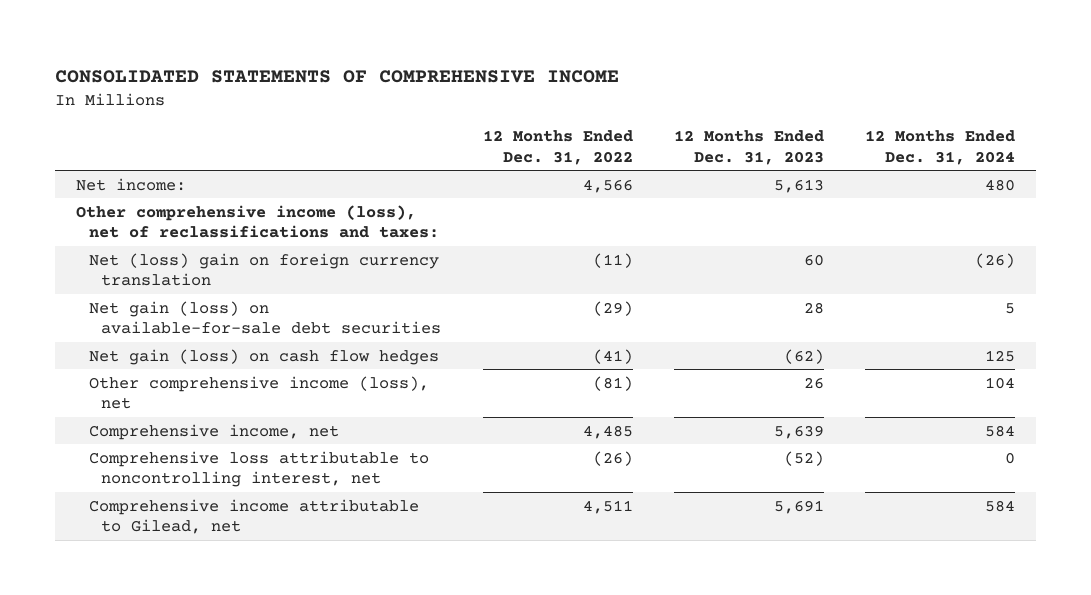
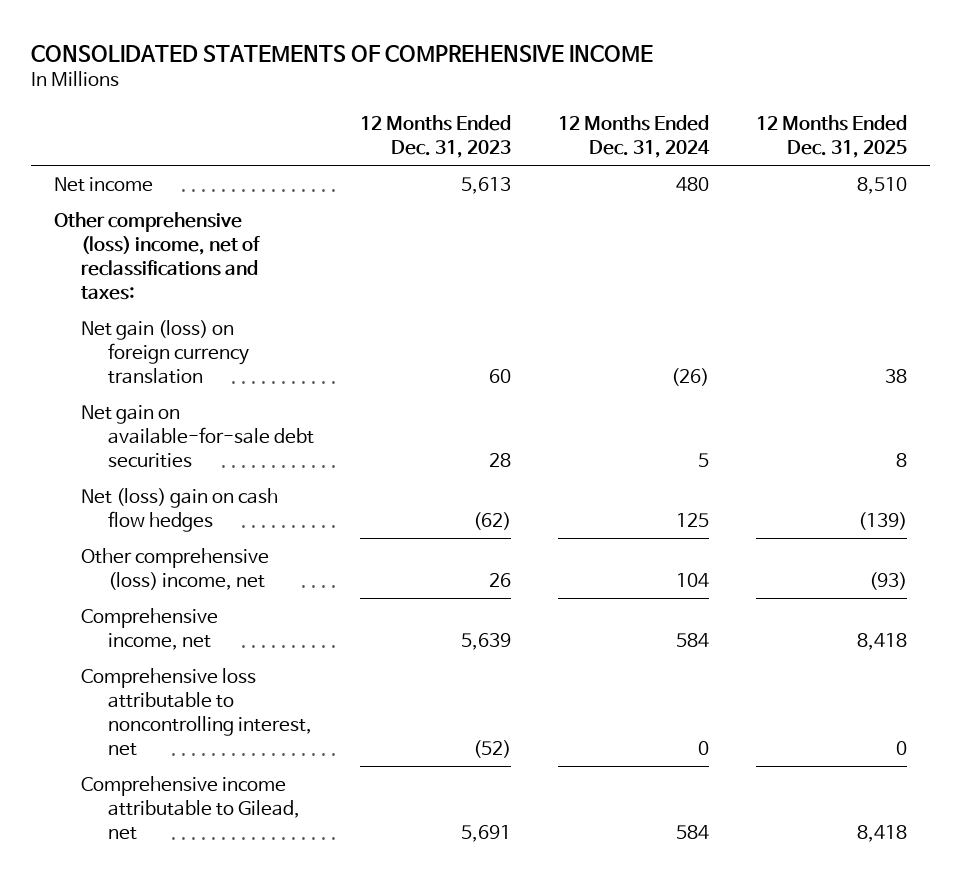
- | 12 Months Ended Dec. 31, 2022 | 12 Months Ended Dec. 31, 2023 | 12 Months Ended Dec. 31, 2024
+ | 12 Months Ended Dec. 31, 2023 | 12 Months Ended Dec. 31, 2024 | 12 Months Ended Dec. 31, 2025
- Net income: | 4,566 | 5,613 | 480
- Other comprehensive income (loss), net of reclassifications and taxes:
- Net (loss) gain on foreign currency translation | (11) | 60 | (26)
- Net gain (loss) on available-for-sale debt securities | (29) | 28 | 5
- Net gain (loss) on cash flow hedges | (41) | (62) | 125
- Other comprehensive income (loss), net | (81) | 26 | 104
+ Net income | 5,613 | 480 | 8,510
+ Other comprehensive (loss) income, net of reclassifications and taxes:
+ Net gain (loss) on foreign currency translation | 60 | (26) | 38
+ Net gain on available-for-sale debt securities | 28 | 5 | 8
+ Net (loss) gain on cash flow hedges | (62) | 125 | (139)
+ Other comprehensive (loss) income, net | 26 | 104 | (93)

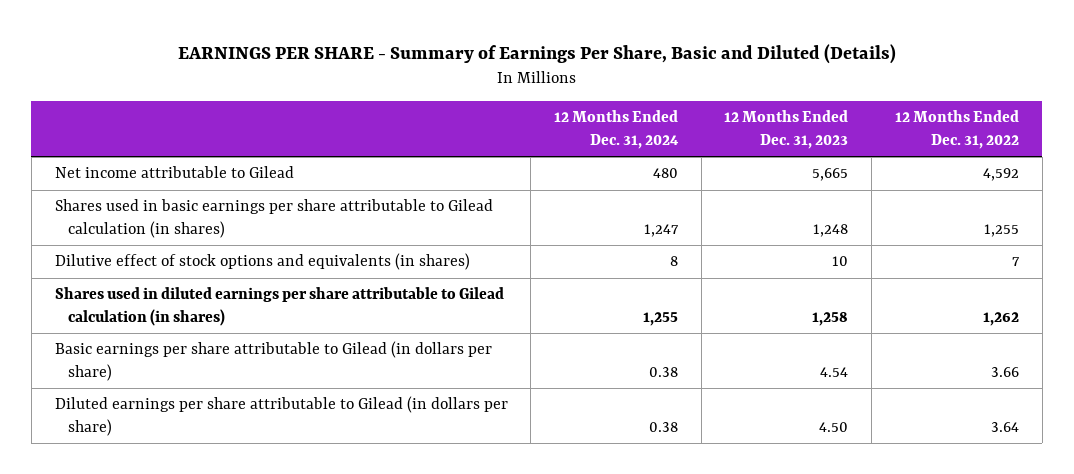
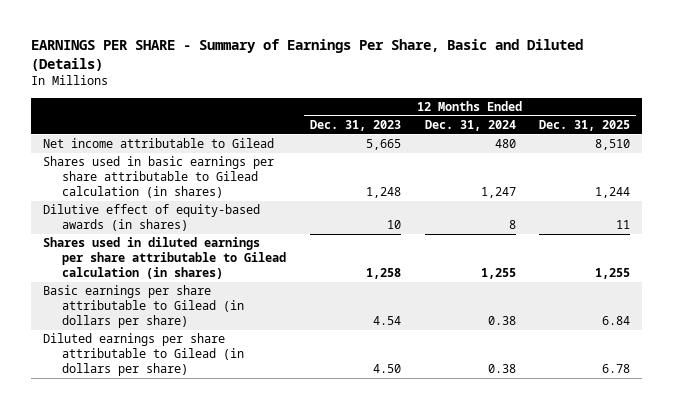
- | 12 Months Ended Dec. 31, 2024 | 12 Months Ended Dec. 31, 2023 | 12 Months Ended Dec. 31, 2022
+ | 12 Months Ended Dec. 31, 2023 | 12 Months Ended Dec. 31, 2024 | 12 Months Ended Dec. 31, 2025
- Dilutive effect of stock options and equivalents (in shares) | 8 | 10 | 7
+ Dilutive effect of equity-based awards (in shares) | 10 | 8 | 11

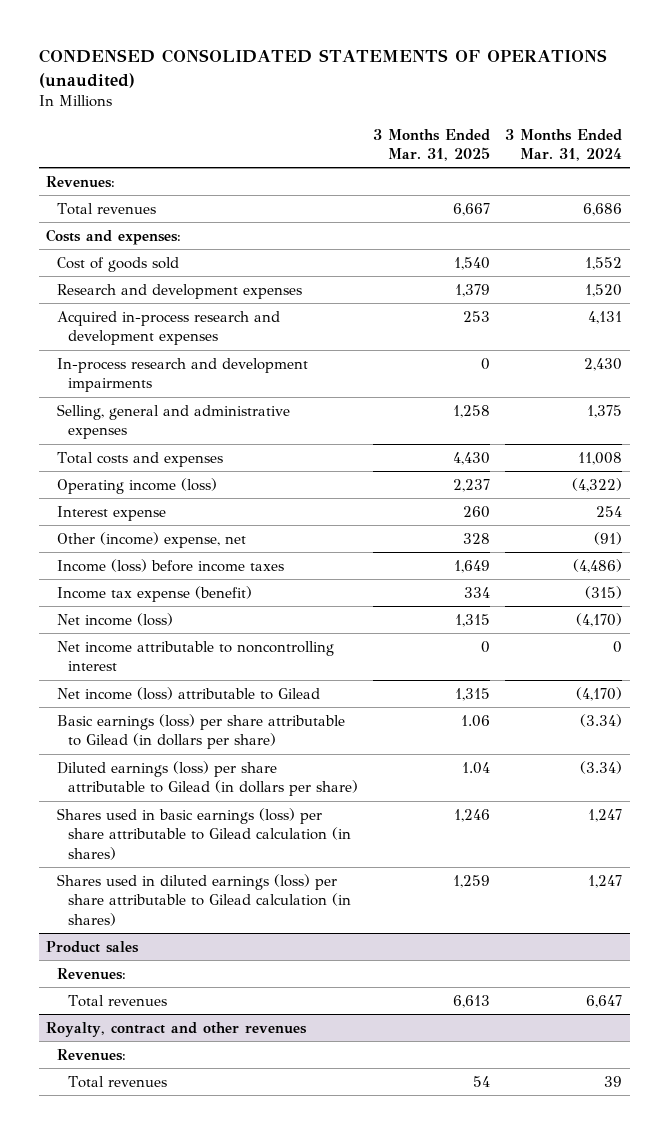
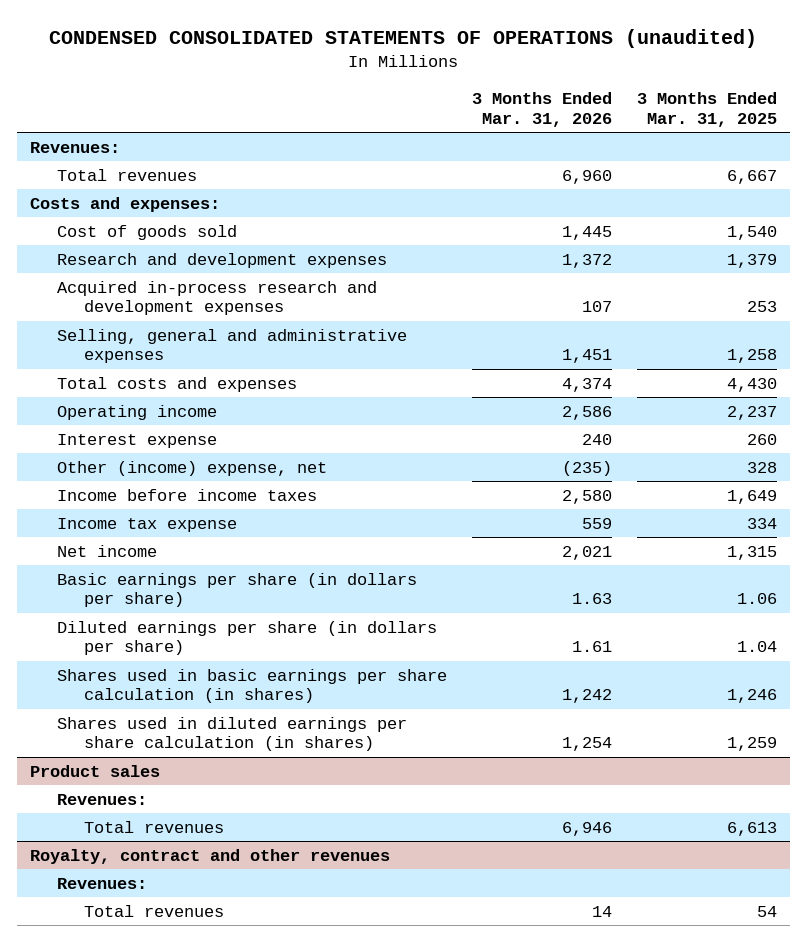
- | 3 Months Ended Mar. 31, 2025 | 3 Months Ended Mar. 31, 2024
+ | 3 Months Ended Mar. 31, 2026 | 3 Months Ended Mar. 31, 2025
- In-process research and development impairments | 0 | 2,430
- Operating income (loss) | 2,237 | (4,322)
+ Operating income | 2,586 | 2,237
- Income (loss) before income taxes | 1,649 | (4,486)
- Income tax expense (benefit) | 334 | (315)
- Net income (loss) | 1,315 | (4,170)
- Net income attributable to noncontrolling interest | 0 | 0
- Net income (loss) attributable to Gilead | 1,315 | (4,170)
- Basic earnings (loss) per share attributable to Gilead (in dollars per share) | 1.06 | (3.34)
- Diluted earnings (loss) per share attributable to Gilead (in dollars per share) | 1.04 | (3.34)
- Shares used in basic earnings (loss) per share attributable to Gilead calculation (in shares) | 1,246 | 1,247
- Shares used in diluted earnings (loss) per share attributable to Gilead calculation (in shares) | 1,259 | 1,247
+ Income before income taxes | 2,580 | 1,649
+ Income tax expense | 559 | 334
+ Net income | 2,021 | 1,315
+ Basic earnings per share (in dollars per share) | 1.63 | 1.06
+ Diluted earnings per share (in dollars per share) | 1.61 | 1.04
+ Shares used in basic earnings per share calculation (in shares) | 1,242 | 1,246
+ Shares used in diluted earnings per share calculation (in shares) | 1,254 | 1,259

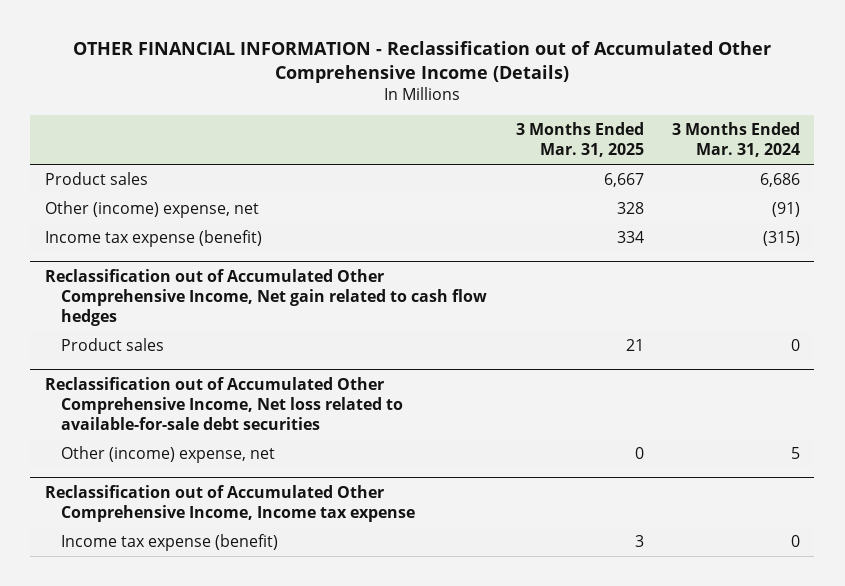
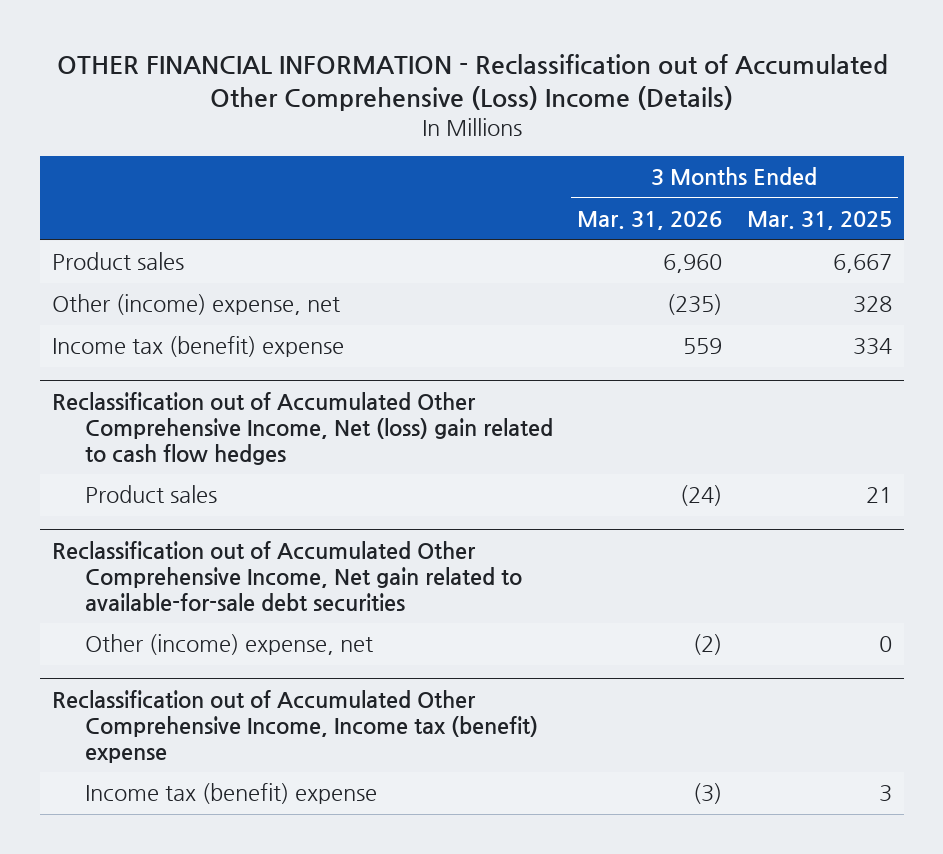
- OTHER FINANCIAL INFORMATION - Reclassification out of Accumulated Other Comprehensive Income (Details)
+ OTHER FINANCIAL INFORMATION - Reclassification out of Accumulated Other Comprehensive (Loss) Income (Details)
- | 3 Months Ended Mar. 31, 2025 | 3 Months Ended Mar. 31, 2024
+ | 3 Months Ended Mar. 31, 2026 | 3 Months Ended Mar. 31, 2025
- Income tax expense (benefit) | 334 | (315)
- Reclassification out of Accumulated Other Comprehensive Income, Net gain related to cash flow hedges
+ Income tax (benefit) expense | 559 | 334
+ Reclassification out of Accumulated Other Comprehensive Income, Net (loss) gain related to cash flow hedges
- Reclassification out of Accumulated Other Comprehensive Income, Net loss related to available-for-sale debt securities
+ Reclassification out of Accumulated Other Comprehensive Income, Net gain related to available-for-sale debt securities
- Reclassification out of Accumulated Other Comprehensive Income, Income tax expense
- Income tax expense (benefit) | 3 | 0
+ Reclassification out of Accumulated Other Comprehensive Income, Income tax (benefit) expense
+ Income tax (benefit) expense | (3) | 3

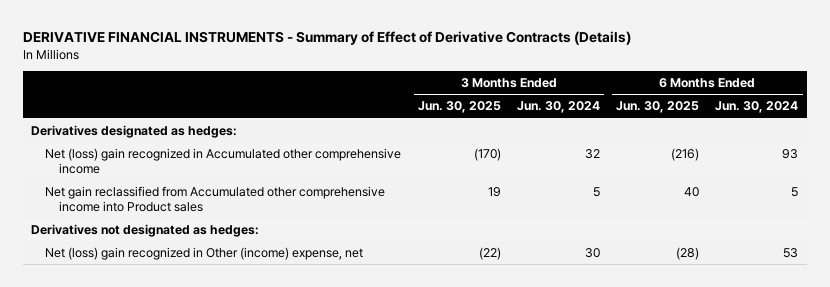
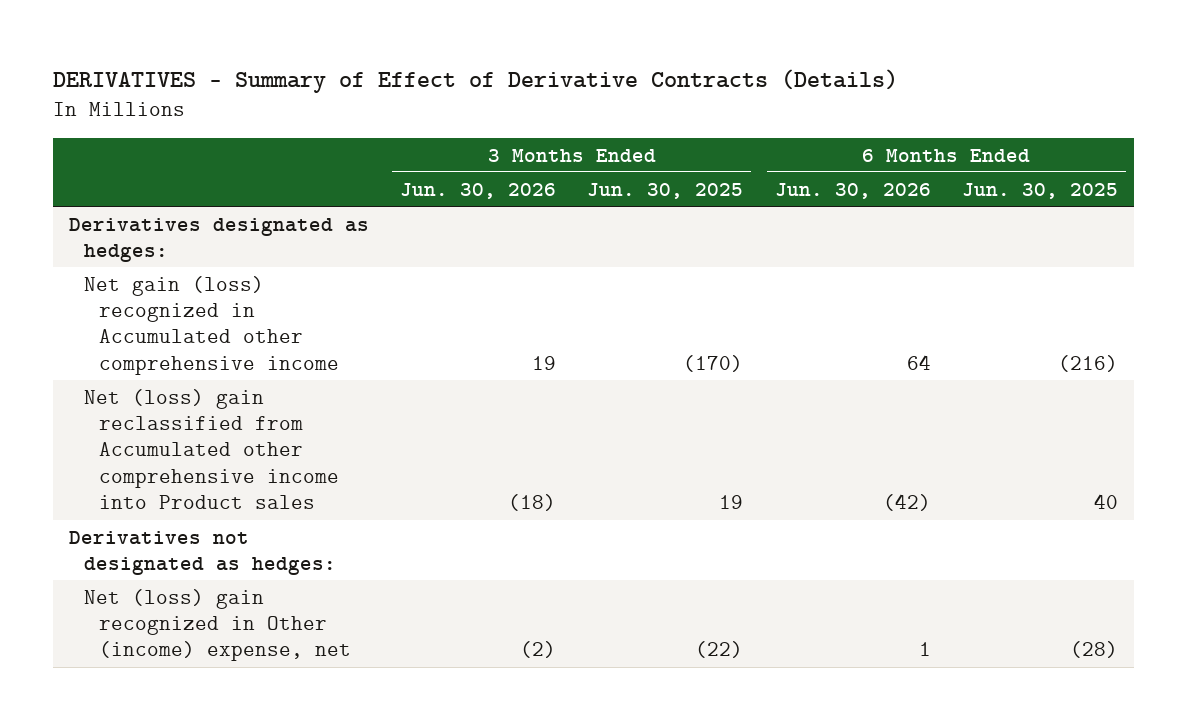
- DERIVATIVE FINANCIAL INSTRUMENTS - Summary of Effect of Derivative Contracts (Details)
+ DERIVATIVES - Summary of Effect of Derivative Contracts (Details)
- | 3 Months Ended Jun. 30, 2025 | 3 Months Ended Jun. 30, 2024 | 6 Months Ended Jun. 30, 2025 | 6 Months Ended Jun. 30, 2024
+ | 3 Months Ended Jun. 30, 2026 | 3 Months Ended Jun. 30, 2025 | 6 Months Ended Jun. 30, 2026 | 6 Months Ended Jun. 30, 2025
- Net (loss) gain recognized in Accumulated other comprehensive income | (170) | 32 | (216) | 93
- Net gain reclassified from Accumulated other comprehensive income into Product sales | 19 | 5 | 40 | 5
+ Net gain (loss) recognized in Accumulated other comprehensive income | 19 | (170) | 64 | (216)
+ Net (loss) gain reclassified from Accumulated other comprehensive income into Product sales | (18) | 19 | (42) | 40

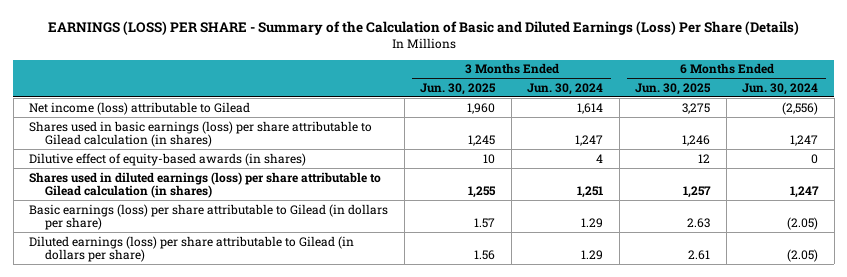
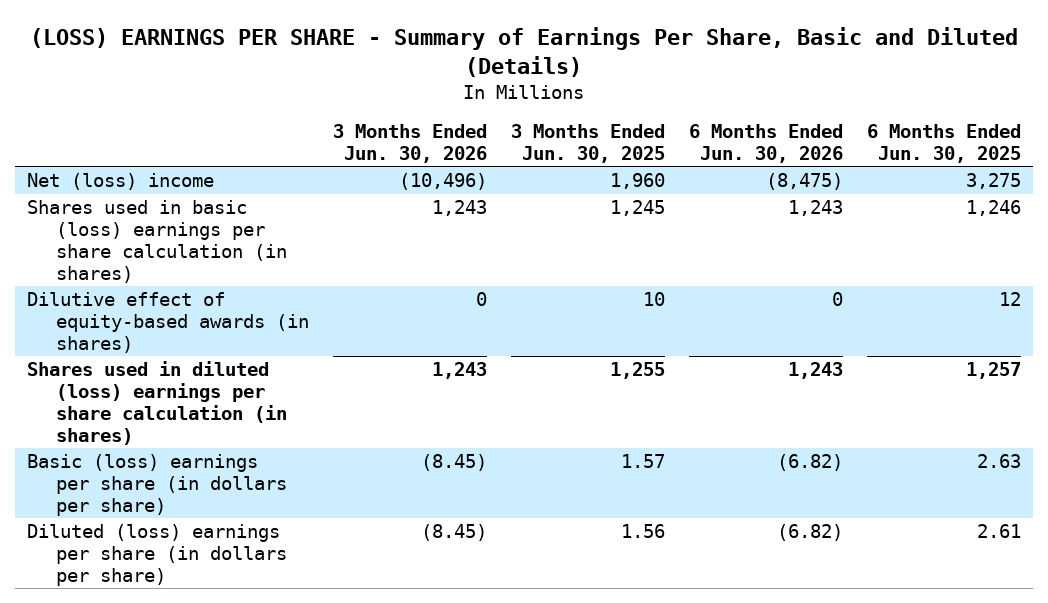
- EARNINGS (LOSS) PER SHARE - Summary of the Calculation of Basic and Diluted Earnings (Loss) Per Share (Details)
+ (LOSS) EARNINGS PER SHARE - Summary of Earnings Per Share, Basic and Diluted (Details)
- | 3 Months Ended Jun. 30, 2025 | 3 Months Ended Jun. 30, 2024 | 6 Months Ended Jun. 30, 2025 | 6 Months Ended Jun. 30, 2024
+ | 3 Months Ended Jun. 30, 2026 | 3 Months Ended Jun. 30, 2025 | 6 Months Ended Jun. 30, 2026 | 6 Months Ended Jun. 30, 2025
- Net income (loss) attributable to Gilead | 1,960 | 1,614 | 3,275 | (2,556)
- Shares used in basic earnings (loss) per share attributable to Gilead calculation (in shares) | 1,245 | 1,247 | 1,246 | 1,247
+ Net (loss) income | (10,496) | 1,960 | (8,475) | 3,275
+ Shares used in basic (loss) earnings per share calculation (in shares) | 1,243 | 1,245 | 1,243 | 1,246
- Shares used in diluted earnings (loss) per share attributable to Gilead calculation (in shares) | 1,255 | 1,251 | 1,257 | 1,247
- Basic earnings (loss) per share attributable to Gilead (in dollars per share) | 1.57 | 1.29 | 2.63 | (2.05)
- Diluted earnings (loss) per share attributable to Gilead (in dollars per share) | 1.56 | 1.29 | 2.61 | (2.05)
+ Shares used in diluted (loss) earnings per share calculation (in shares) | 1,243 | 1,255 | 1,243 | 1,257
+ Basic (loss) earnings per share (in dollars per share) | (8.45) | 1.57 | (6.82) | 2.63
+ Diluted (loss) earnings per share (in dollars per share) | (8.45) | 1.56 | (6.82) | 2.61

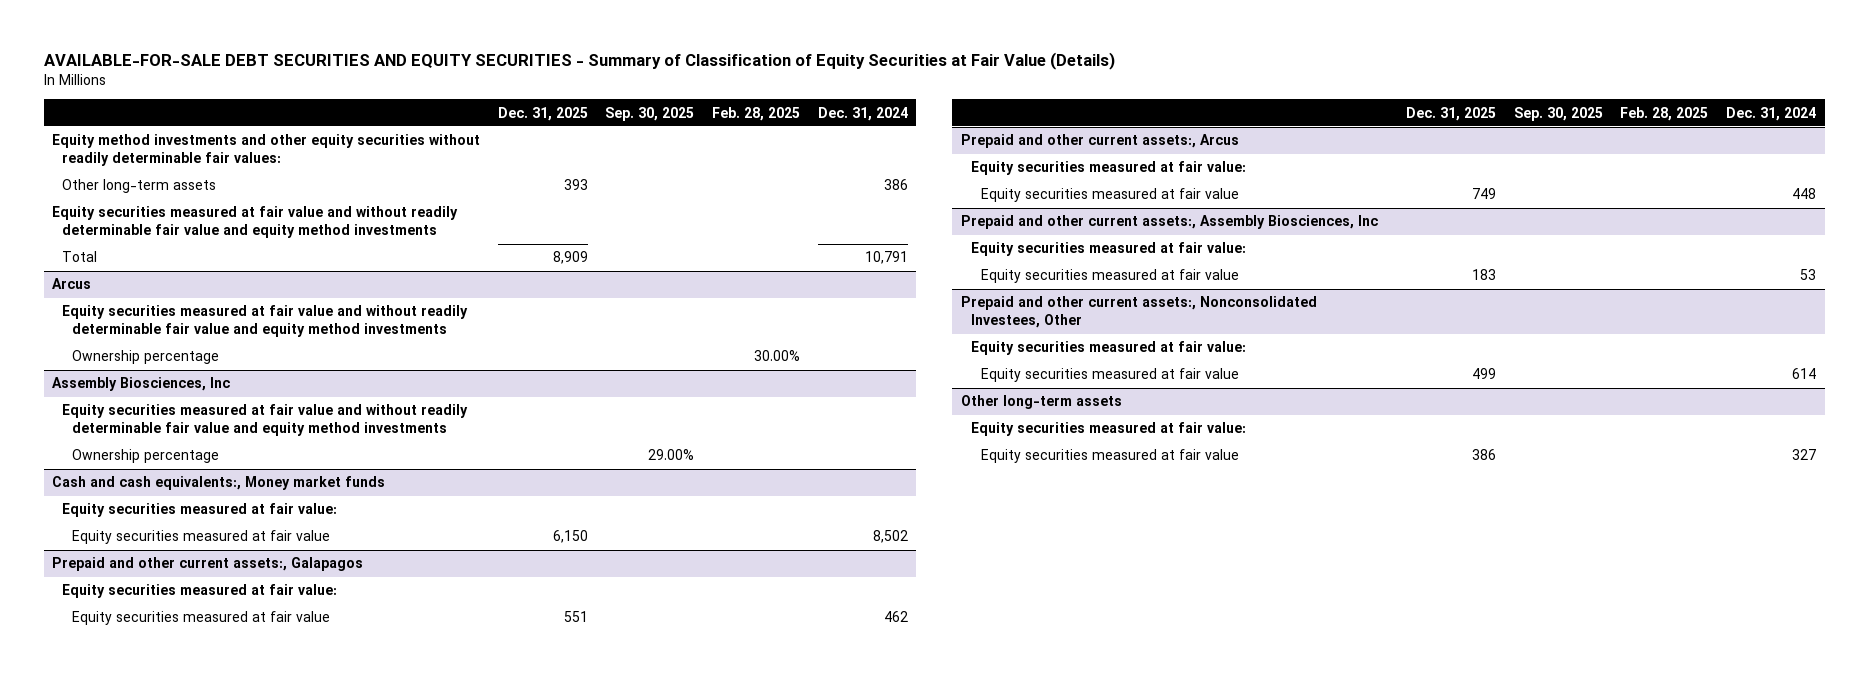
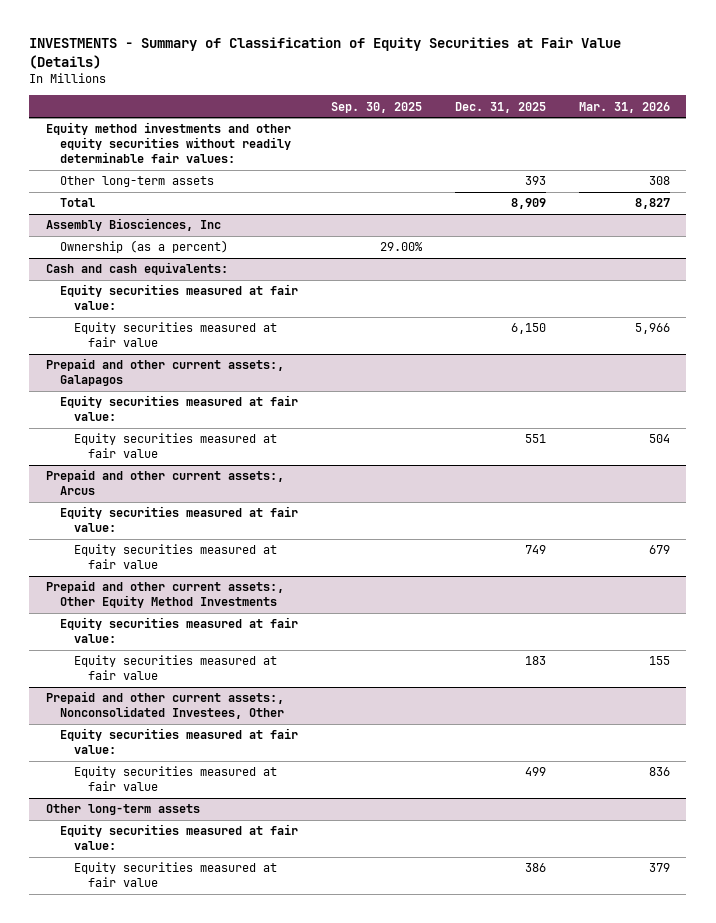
- AVAILABLE-FOR-SALE DEBT SECURITIES AND EQUITY SECURITIES - Summary of Classification of Equity Securities at Fair Value (Details)
+ INVESTMENTS - Summary of Classification of Equity Securities at Fair Value (Details)
- | Dec. 31, 2025 | Sep. 30, 2025 | Feb. 28, 2025 | Dec. 31, 2024
+ | Sep. 30, 2025 | Dec. 31, 2025 | Mar. 31, 2026
- Equity securities measured at fair value and without readily determinable fair value and equity method investments
- Arcus
- Equity securities measured at fair value and without readily determinable fair value and equity method investments
- Ownership percentage | | | 30.00% |
@ Assembly Biosciences, Inc
- Equity securities measured at fair value and without readily determinable fair value and equity method investments
- Ownership percentage | | 29.00% | |
- Cash and cash equivalents:, Money market funds
@ Assembly Biosciences, Inc
+ Ownership (as a percent) | 29.00% | |
+ Cash and cash equivalents:
- Prepaid and other current assets:, Assembly Biosciences, Inc
+ Prepaid and other current assets:, Other Equity Method Investments

